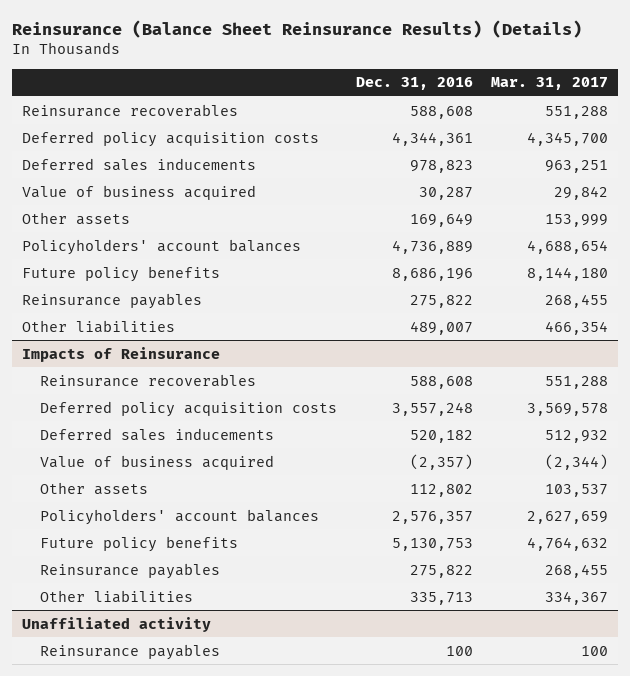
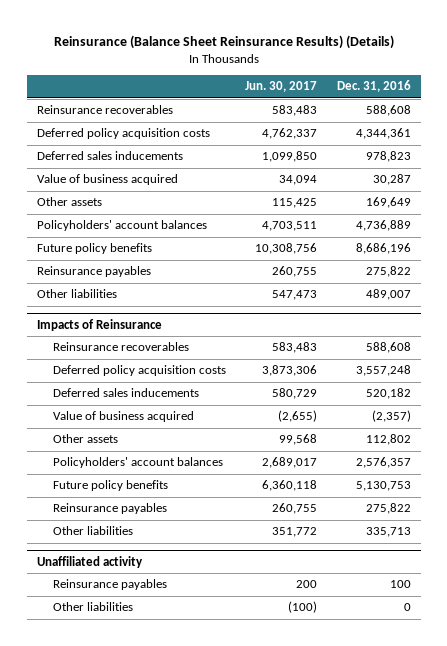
- | Dec. 31, 2016 | Mar. 31, 2017
+ | Jun. 30, 2017 | Dec. 31, 2016
@ Unaffiliated activity
+ Other liabilities | (100) | 0

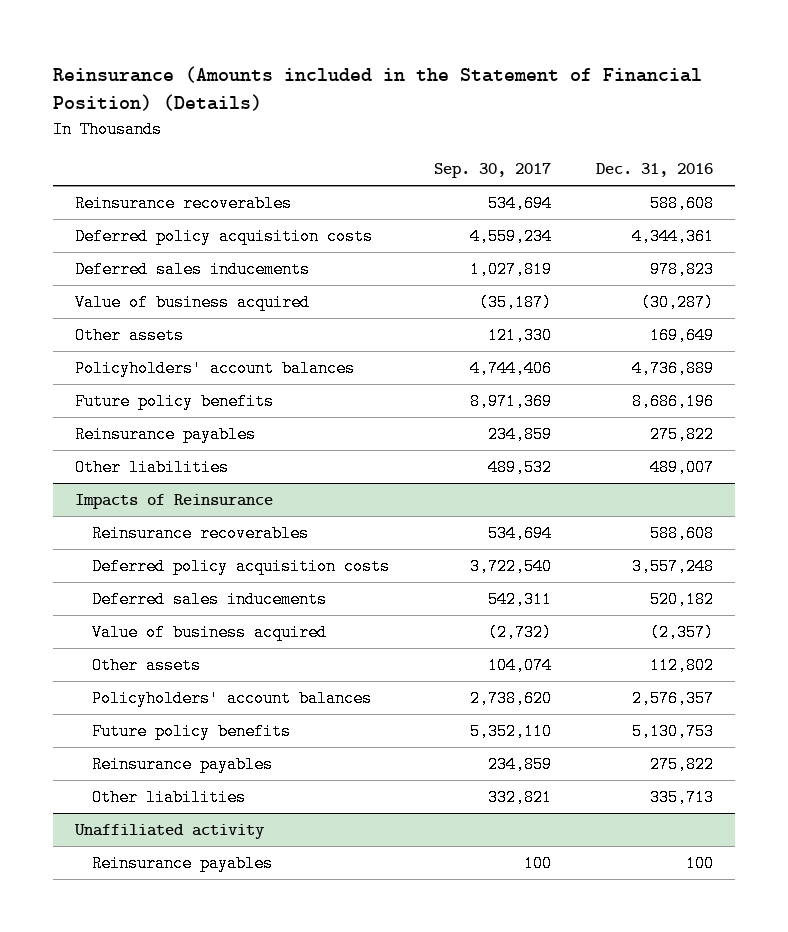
- Reinsurance (Balance Sheet Reinsurance Results) (Details)
+ Reinsurance (Amounts included in the Statement of Financial Position) (Details)
- | Jun. 30, 2017 | Dec. 31, 2016
+ | Sep. 30, 2017 | Dec. 31, 2016
- Value of business acquired | 34,094 | 30,287
+ Value of business acquired | (35,187) | (30,287)
@ Unaffiliated activity
- Other liabilities | (100) | 0

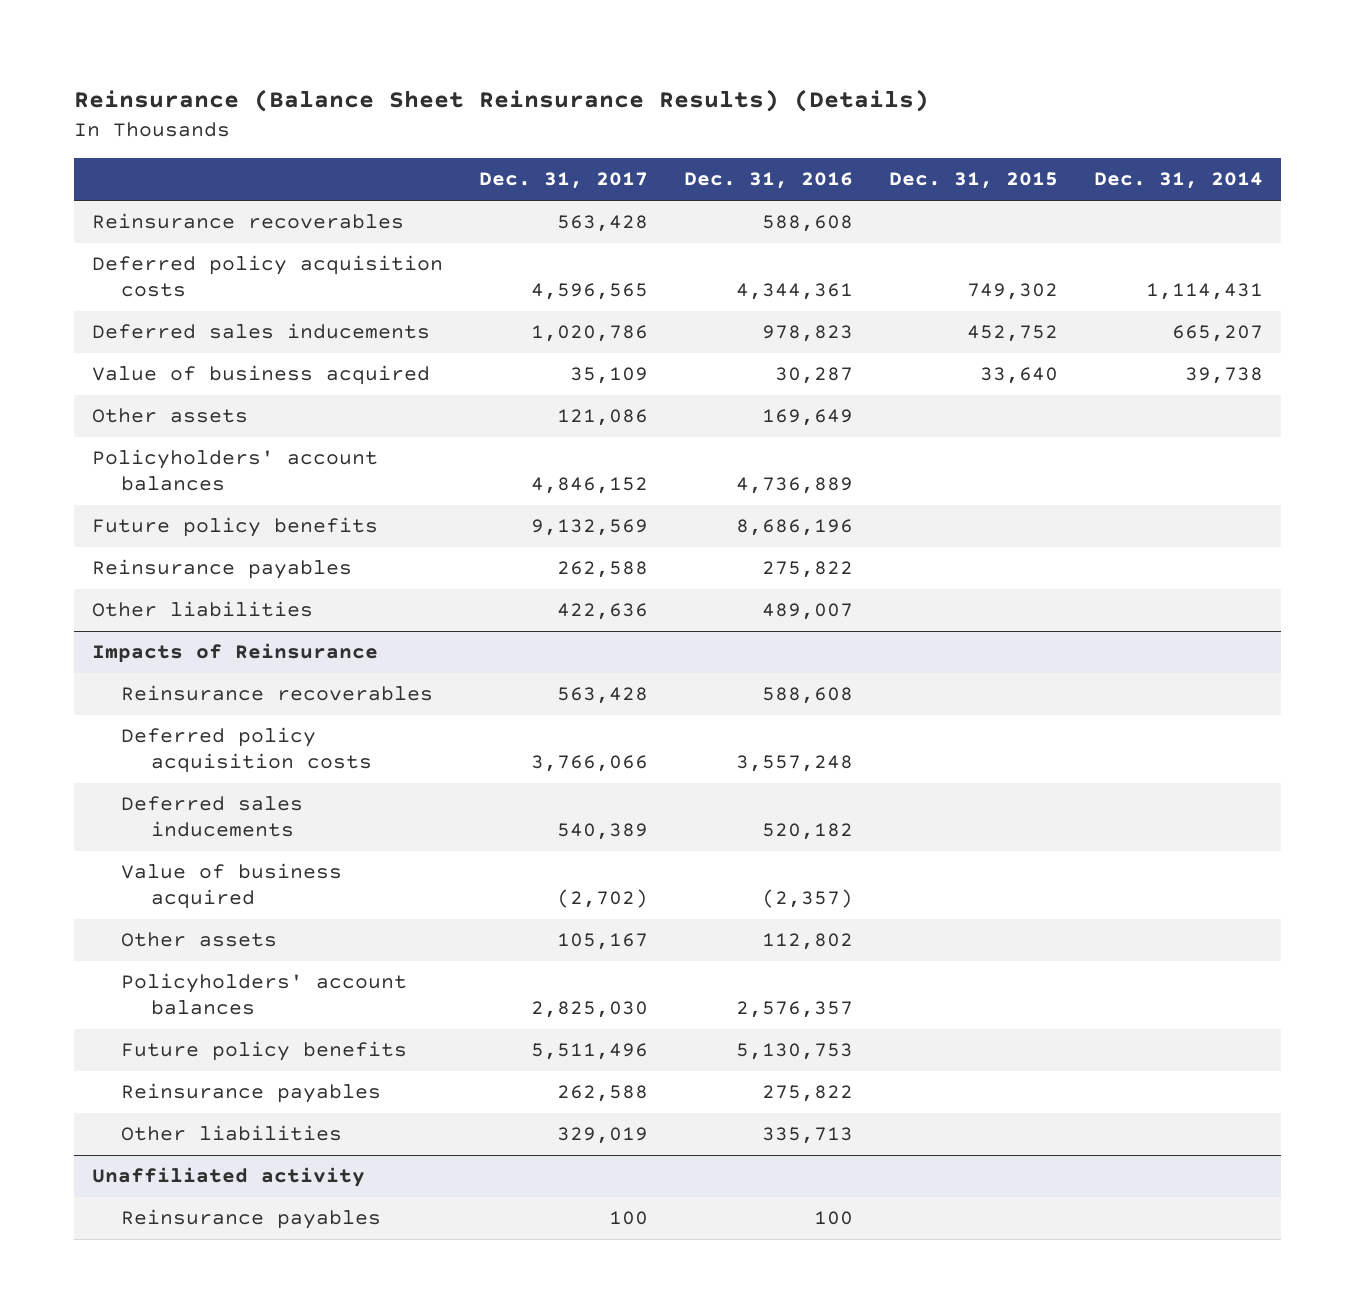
- Reinsurance (Amounts included in the Statement of Financial Position) (Details)
+ Reinsurance (Balance Sheet Reinsurance Results) (Details)
- | Sep. 30, 2017 | Dec. 31, 2016
+ | Dec. 31, 2017 | Dec. 31, 2016 | Dec. 31, 2015 | Dec. 31, 2014
- Value of business acquired | (35,187) | (30,287)
+ Value of business acquired | 35,109 | 30,287 | 33,640 | 39,738

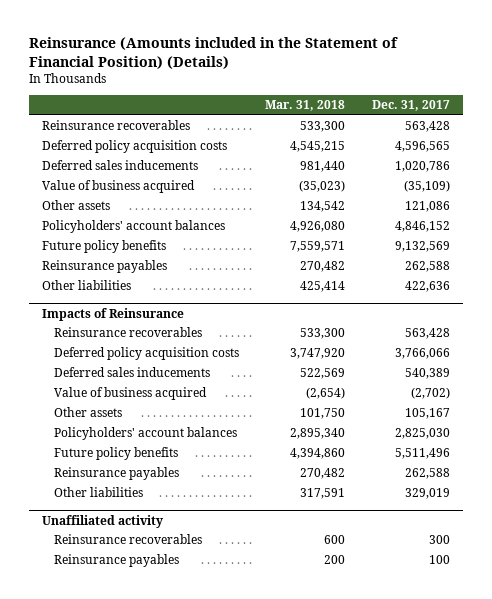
- Reinsurance (Balance Sheet Reinsurance Results) (Details)
+ Reinsurance (Amounts included in the Statement of Financial Position) (Details)
- | Dec. 31, 2017 | Dec. 31, 2016 | Dec. 31, 2015 | Dec. 31, 2014
+ | Mar. 31, 2018 | Dec. 31, 2017
- Value of business acquired | 35,109 | 30,287 | 33,640 | 39,738
+ Value of business acquired | (35,023) | (35,109)
@ Unaffiliated activity
+ Reinsurance recoverables | 600 | 300

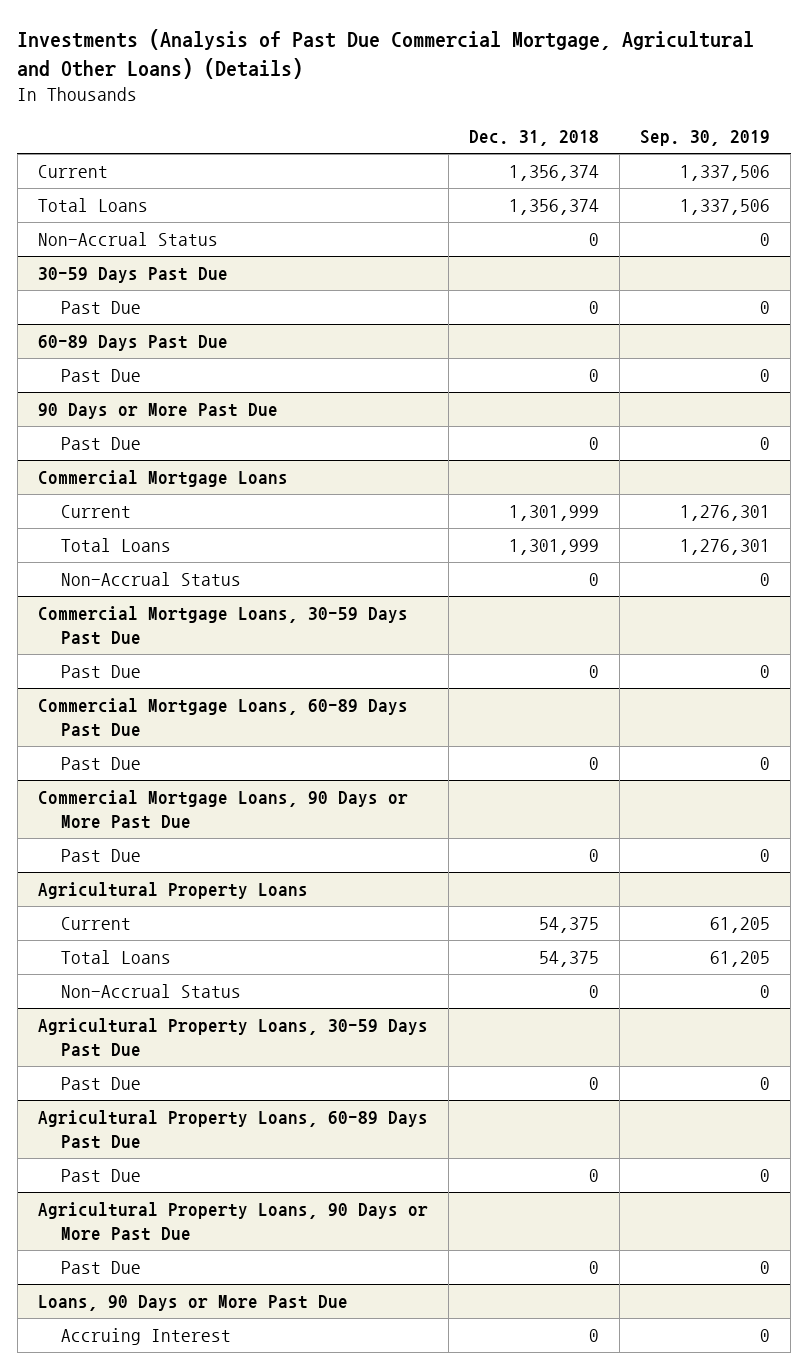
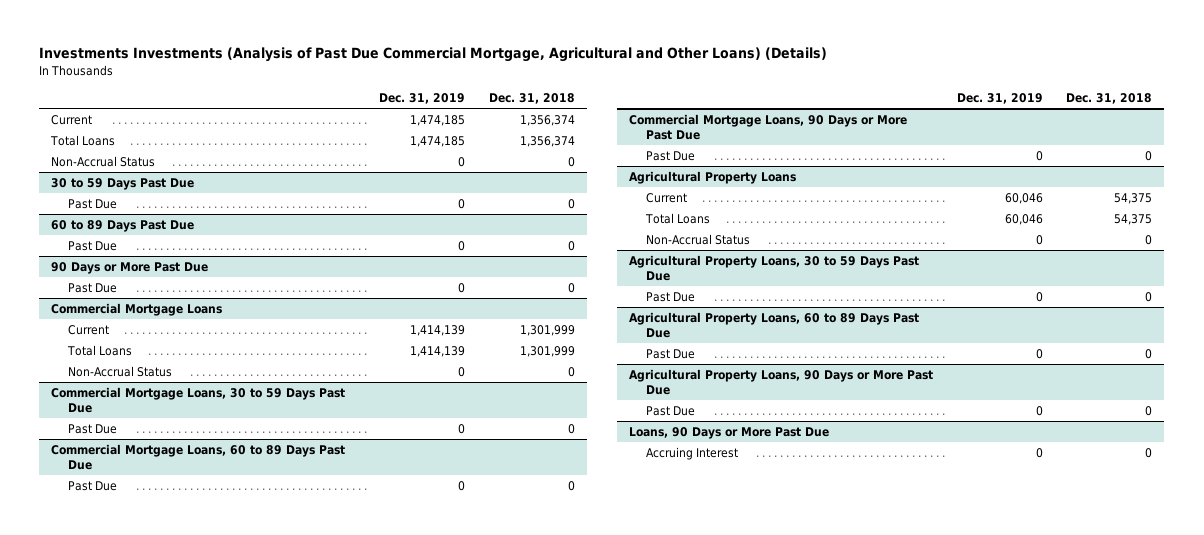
- Investments (Analysis of Past Due Commercial Mortgage, Agricultural and Other Loans) (Details)
+ Investments Investments (Analysis of Past Due Commercial Mortgage, Agricultural and Other Loans) (Details)
- | Dec. 31, 2018 | Sep. 30, 2019
+ | Dec. 31, 2019 | Dec. 31, 2018
- 30-59 Days Past Due
+ 30 to 59 Days Past Due
- 60-89 Days Past Due
+ 60 to 89 Days Past Due
- Commercial Mortgage Loans, 30-59 Days Past Due
+ Commercial Mortgage Loans, 30 to 59 Days Past Due
- Commercial Mortgage Loans, 60-89 Days Past Due
+ Commercial Mortgage Loans, 60 to 89 Days Past Due
- Agricultural Property Loans, 30-59 Days Past Due
+ Agricultural Property Loans, 30 to 59 Days Past Due
- Agricultural Property Loans, 60-89 Days Past Due
+ Agricultural Property Loans, 60 to 89 Days Past Due

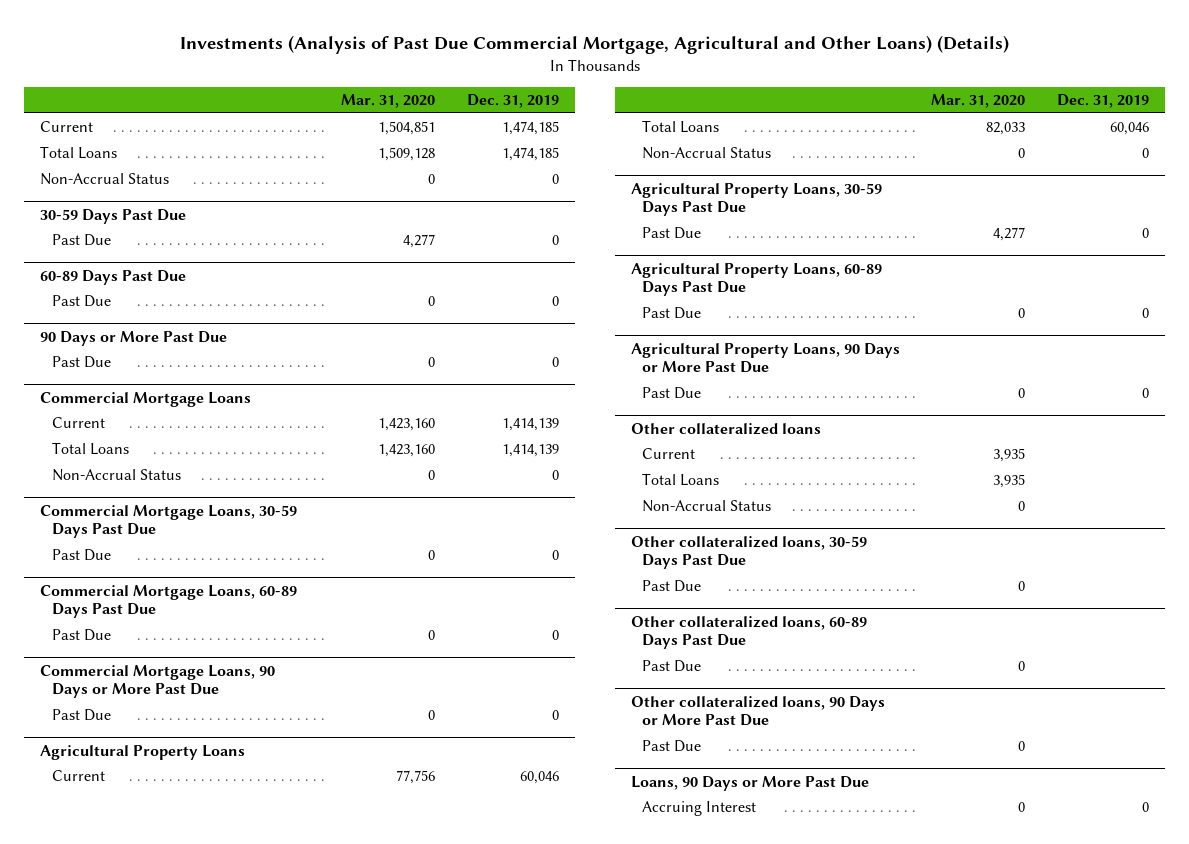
- Investments Investments (Analysis of Past Due Commercial Mortgage, Agricultural and Other Loans) (Details)
+ Investments (Analysis of Past Due Commercial Mortgage, Agricultural and Other Loans) (Details)
- | Dec. 31, 2019 | Dec. 31, 2018
+ | Mar. 31, 2020 | Dec. 31, 2019
- 30 to 59 Days Past Due
+ 30-59 Days Past Due
- 60 to 89 Days Past Due
+ 60-89 Days Past Due
- Commercial Mortgage Loans, 30 to 59 Days Past Due
+ Commercial Mortgage Loans, 30-59 Days Past Due
- Commercial Mortgage Loans, 60 to 89 Days Past Due
+ Commercial Mortgage Loans, 60-89 Days Past Due
- Agricultural Property Loans, 30 to 59 Days Past Due
+ Agricultural Property Loans, 30-59 Days Past Due
- Agricultural Property Loans, 60 to 89 Days Past Due
+ Agricultural Property Loans, 60-89 Days Past Due
+ Other collateralized loans
+ Current | 3,935 |
+ Total Loans | 3,935 |
+ Non-Accrual Status | 0 |
+ Other collateralized loans, 30-59 Days Past Due
+ Past Due | 0 |
+ Other collateralized loans, 60-89 Days Past Due
+ Past Due | 0 |
+ Other collateralized loans, 90 Days or More Past Due
+ Past Due | 0 |

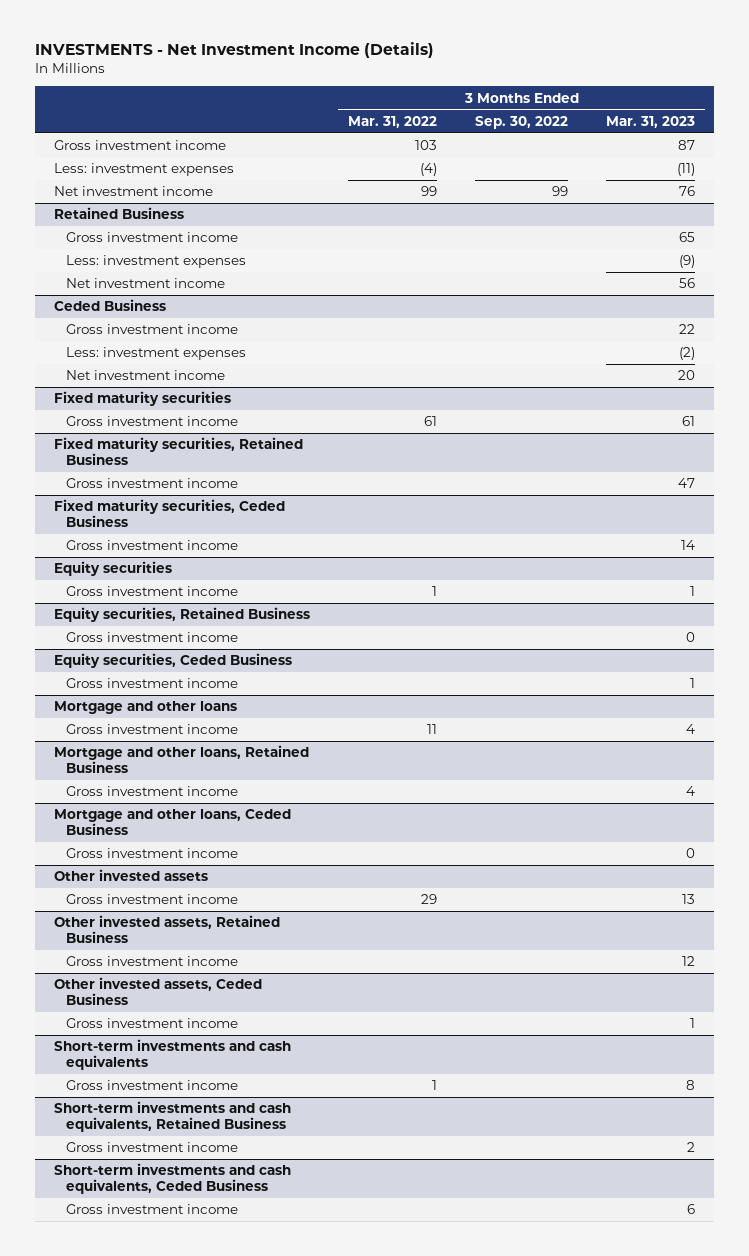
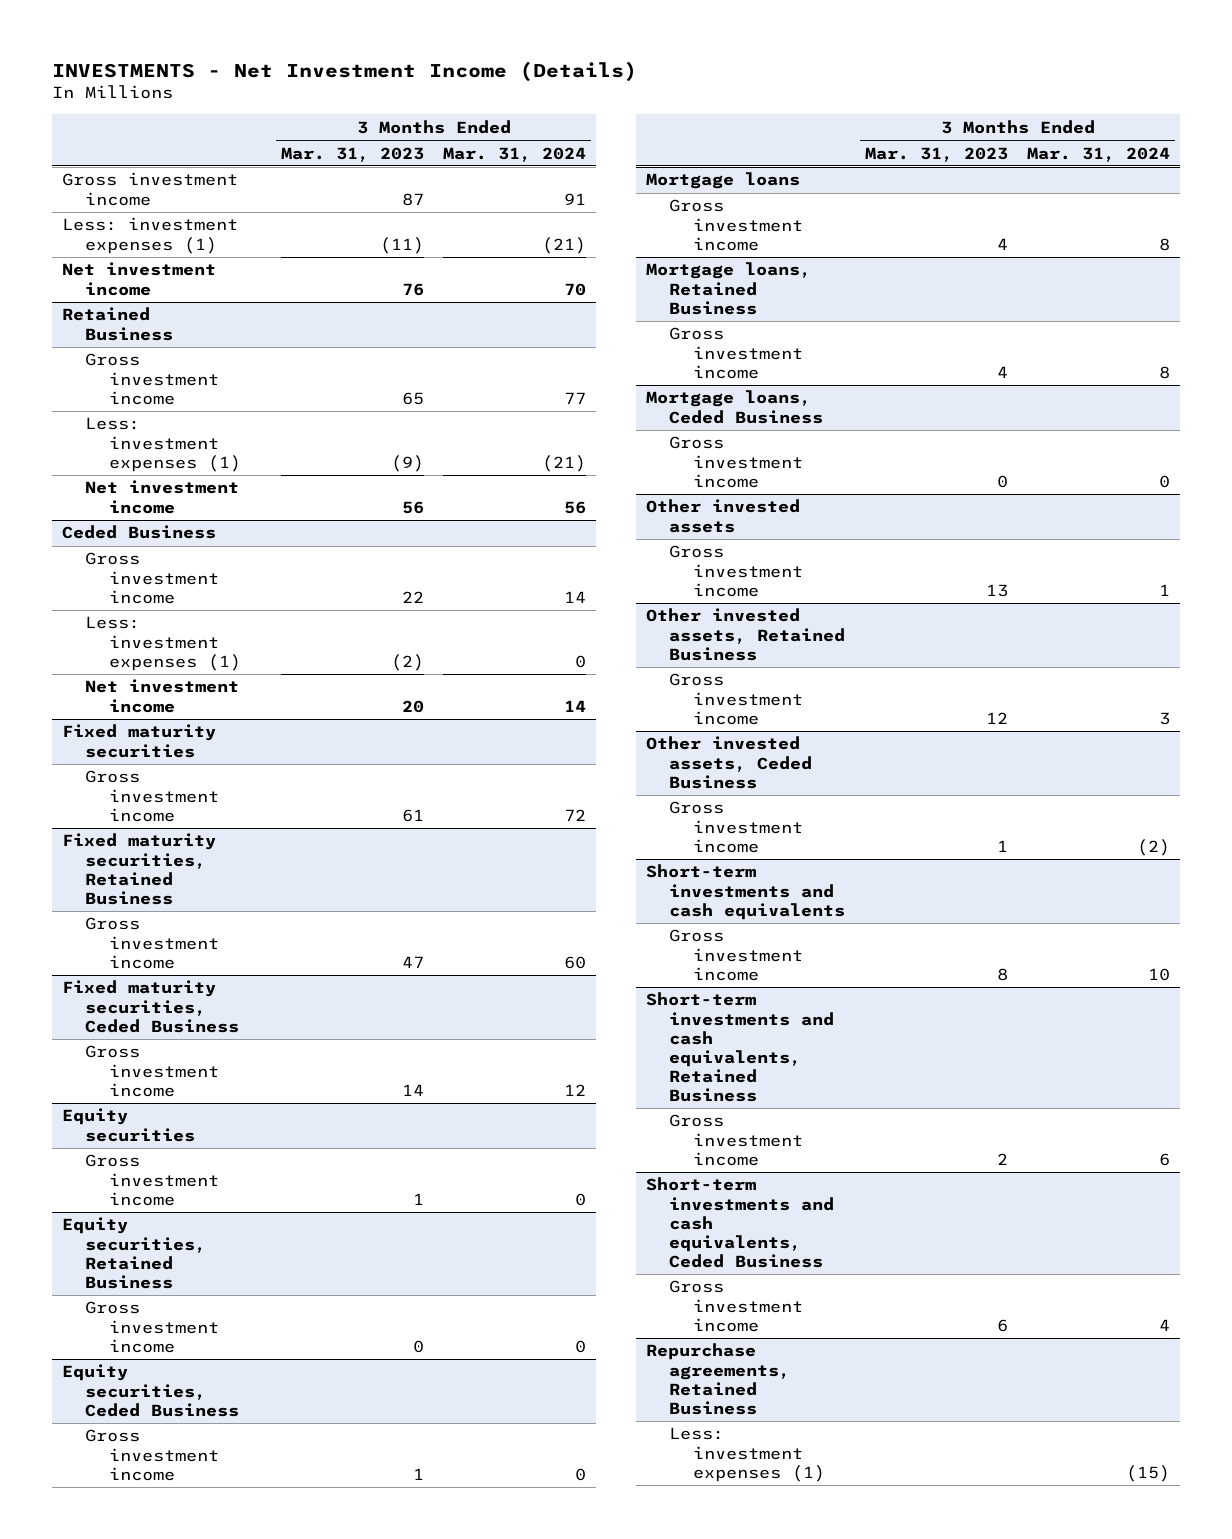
- | 3 Months Ended Mar. 31, 2022 | 3 Months Ended Sep. 30, 2022 | 3 Months Ended Mar. 31, 2023
+ | 3 Months Ended Mar. 31, 2023 | 3 Months Ended Mar. 31, 2024
- Less: investment expenses | (4) | | (11)
+ Less: investment expenses (1) | (11) | (21)
@ Retained Business
- Less: investment expenses | | | (9)
+ Less: investment expenses (1) | (9) | (21)
@ Ceded Business
- Less: investment expenses | | | (2)
+ Less: investment expenses (1) | (2) | 0
- Mortgage and other loans
+ Mortgage loans
- Mortgage and other loans, Retained Business
+ Mortgage loans, Retained Business
- Mortgage and other loans, Ceded Business
+ Mortgage loans, Ceded Business
+ Repurchase agreements, Retained Business
+ Less: investment expenses (1) | | (15)

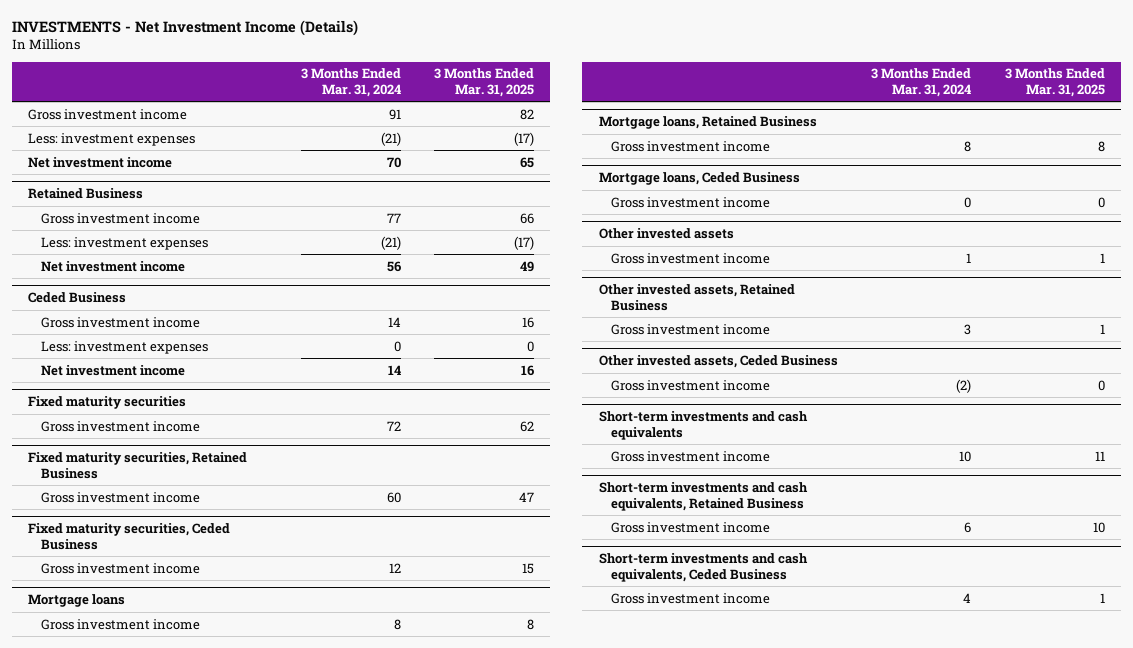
- | 3 Months Ended Mar. 31, 2023 | 3 Months Ended Mar. 31, 2024
+ | 3 Months Ended Mar. 31, 2024 | 3 Months Ended Mar. 31, 2025
- Less: investment expenses (1) | (11) | (21)
+ Less: investment expenses | (21) | (17)
@ Retained Business
- Less: investment expenses (1) | (9) | (21)
+ Less: investment expenses | (21) | (17)
@ Ceded Business
- Less: investment expenses (1) | (2) | 0
+ Less: investment expenses | 0 | 0
- Equity securities
- Gross investment income | 1 | 0
- Equity securities, Retained Business
- Gross investment income | 0 | 0
- Equity securities, Ceded Business
- Gross investment income | 1 | 0
- Repurchase agreements, Retained Business
- Less: investment expenses (1) | | (15)

